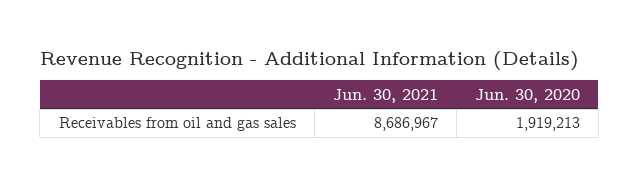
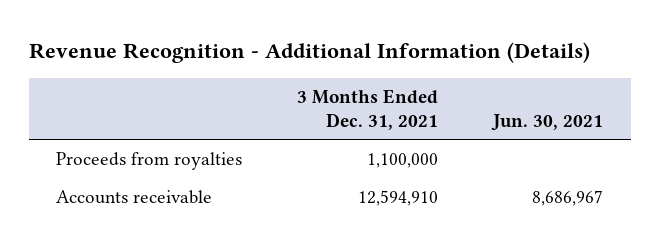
- | Jun. 30, 2021 | Jun. 30, 2020
+ | 3 Months Ended Dec. 31, 2021 | Jun. 30, 2021
- Receivables from oil and gas sales | 8,686,967 | 1,919,213
+ Proceeds from royalties | 1,100,000 |
+ Accounts receivable | 12,594,910 | 8,686,967

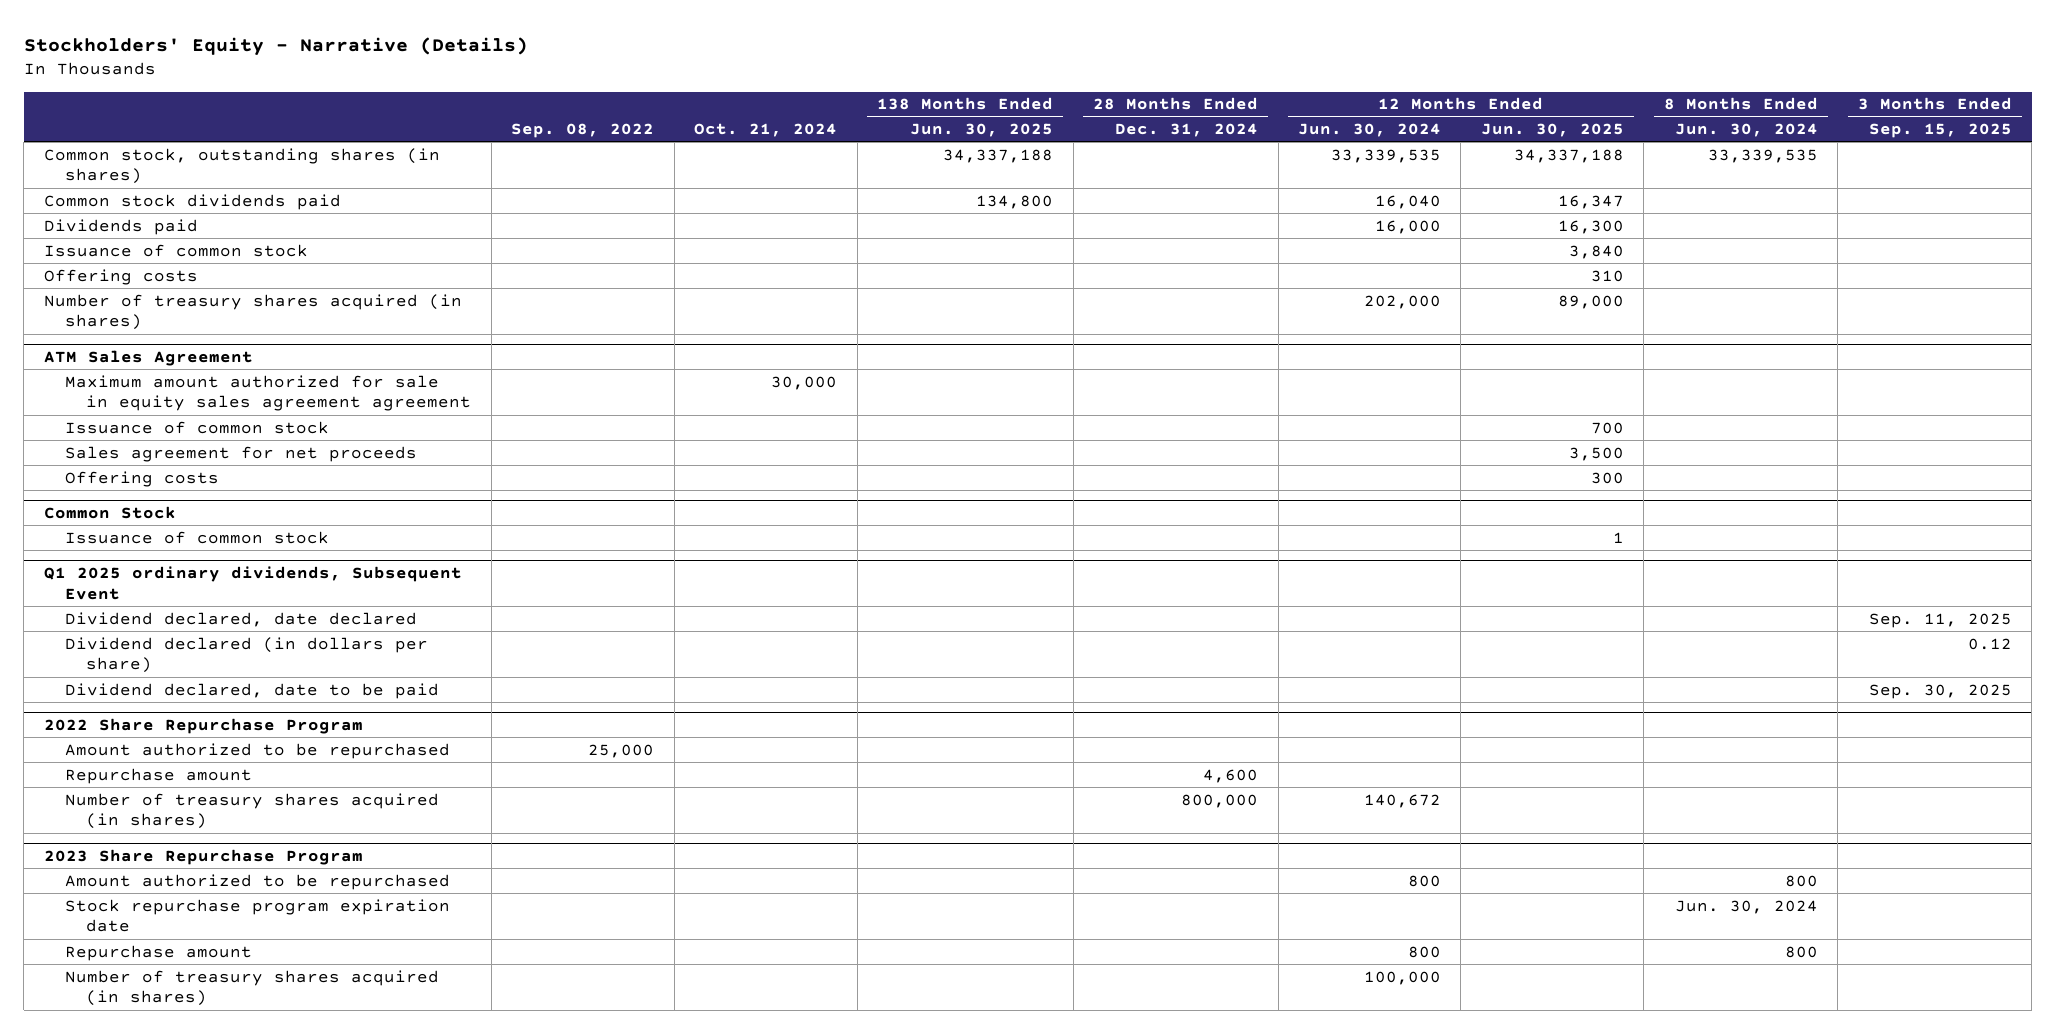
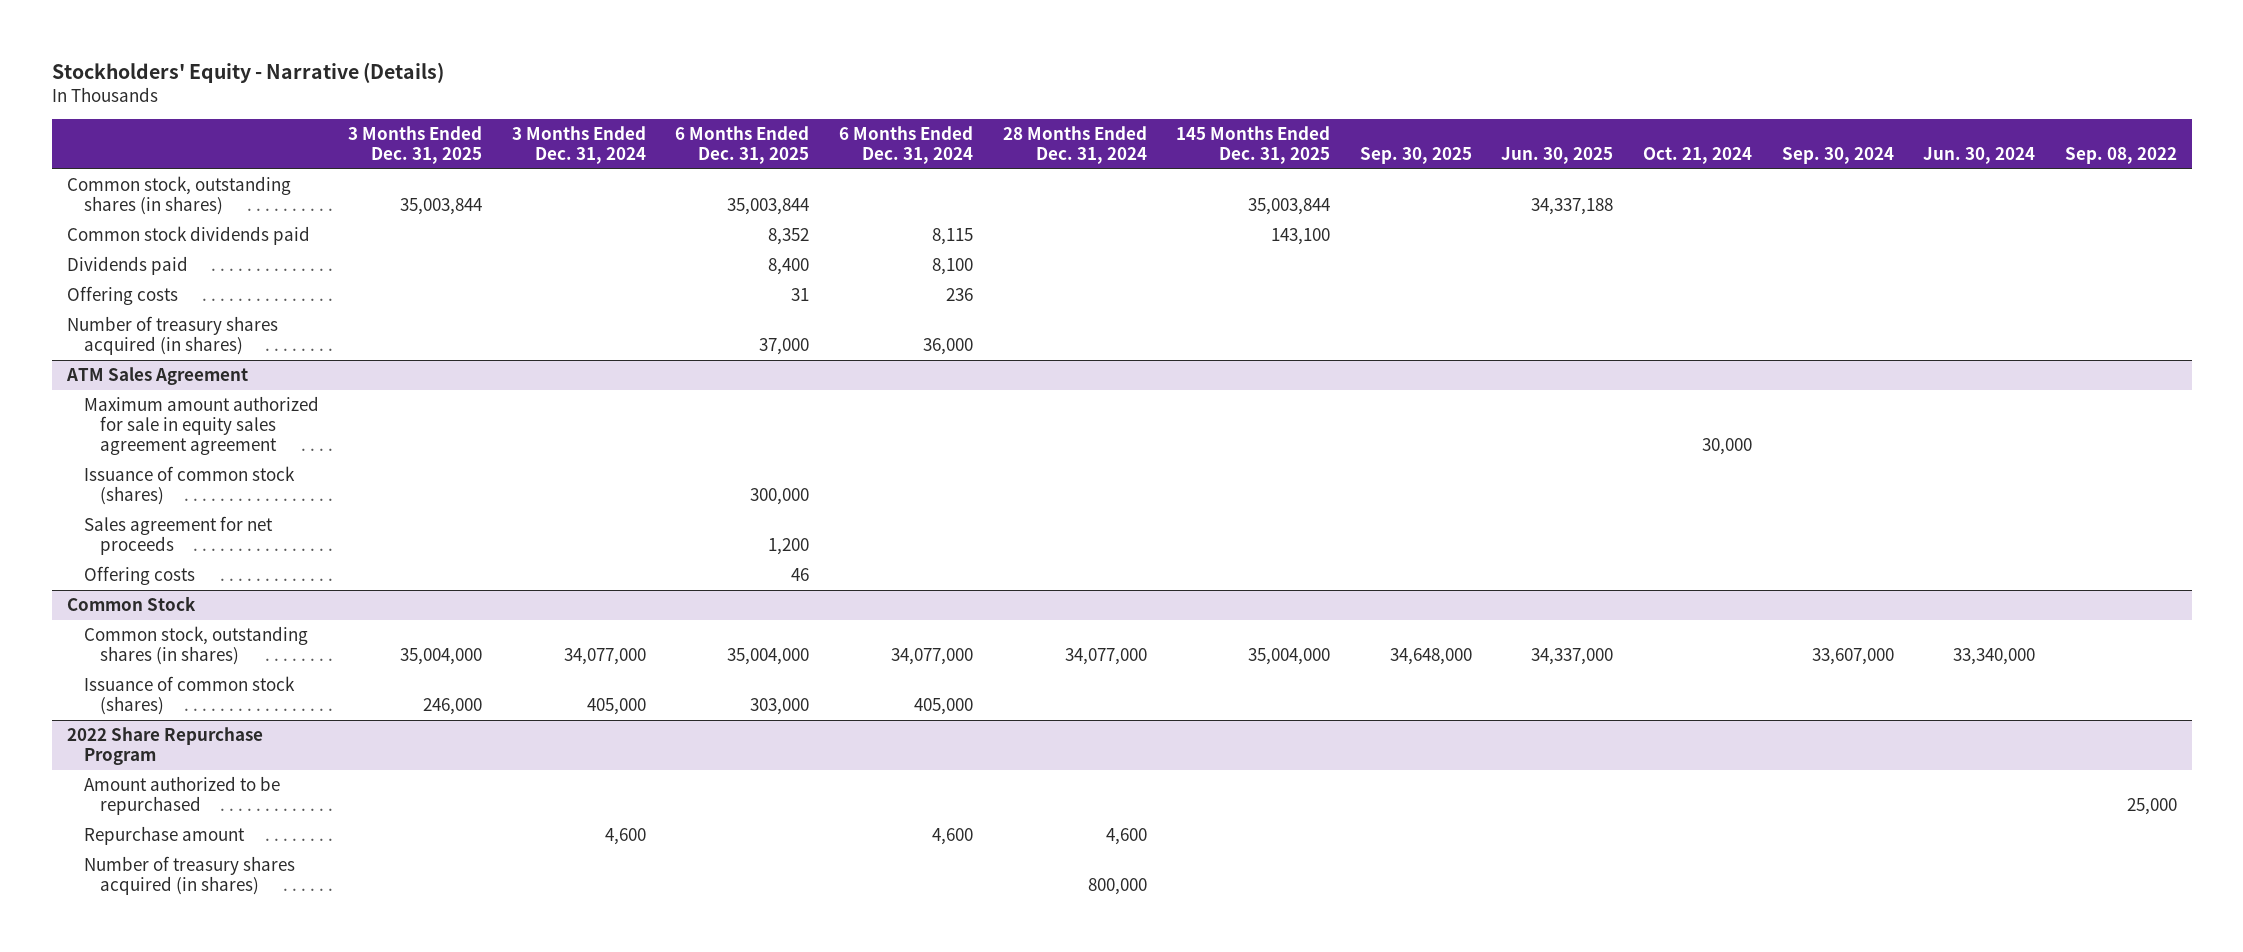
- | Sep. 08, 2022 | Oct. 21, 2024 | 138 Months Ended Jun. 30, 2025 | 28 Months Ended Dec. 31, 2024 | 12 Months Ended Jun. 30, 2024 | 12 Months Ended Jun. 30, 2025 | 8 Months Ended Jun. 30, 2024 | 3 Months Ended Sep. 15, 2025
+ | 3 Months Ended Dec. 31, 2025 | 3 Months Ended Dec. 31, 2024 | 6 Months Ended Dec. 31, 2025 | 6 Months Ended Dec. 31, 2024 | 28 Months Ended Dec. 31, 2024 | 145 Months Ended Dec. 31, 2025 | Sep. 30, 2025 | Jun. 30, 2025 | Oct. 21, 2024 | Sep. 30, 2024 | Jun. 30, 2024 | Sep. 08, 2022
- Issuance of common stock | | | | | | 3,840 | |
@ ATM Sales Agreement
- Issuance of common stock | | | | | | 700 | |
+ Issuance of common stock (shares) | | | 300,000 | | | | | | | | |
@ Common Stock
- Issuance of common stock | | | | | | 1 | |
- Q1 2025 ordinary dividends, Subsequent Event
- Dividend declared, date declared | | | | | | | | Sep. 11, 2025
- Dividend declared (in dollars per share) | | | | | | | | 0.12
- Dividend declared, date to be paid | | | | | | | | Sep. 30, 2025
@ Common Stock
+ Common stock, outstanding shares (in shares) | 35,004,000 | 34,077,000 | 35,004,000 | 34,077,000 | 34,077,000 | 35,004,000 | 34,648,000 | 34,337,000 | | 33,607,000 | 33,340,000 |
+ Issuance of common stock (shares) | 246,000 | 405,000 | 303,000 | 405,000 | | | | | | | |
- 2023 Share Repurchase Program
- Amount authorized to be repurchased | | | | | 800 | | 800 |
- Stock repurchase program expiration date | | | | | | | Jun. 30, 2024 |
- Repurchase amount | | | | | 800 | | 800 |
- Number of treasury shares acquired (in shares) | | | | | 100,000 | | |

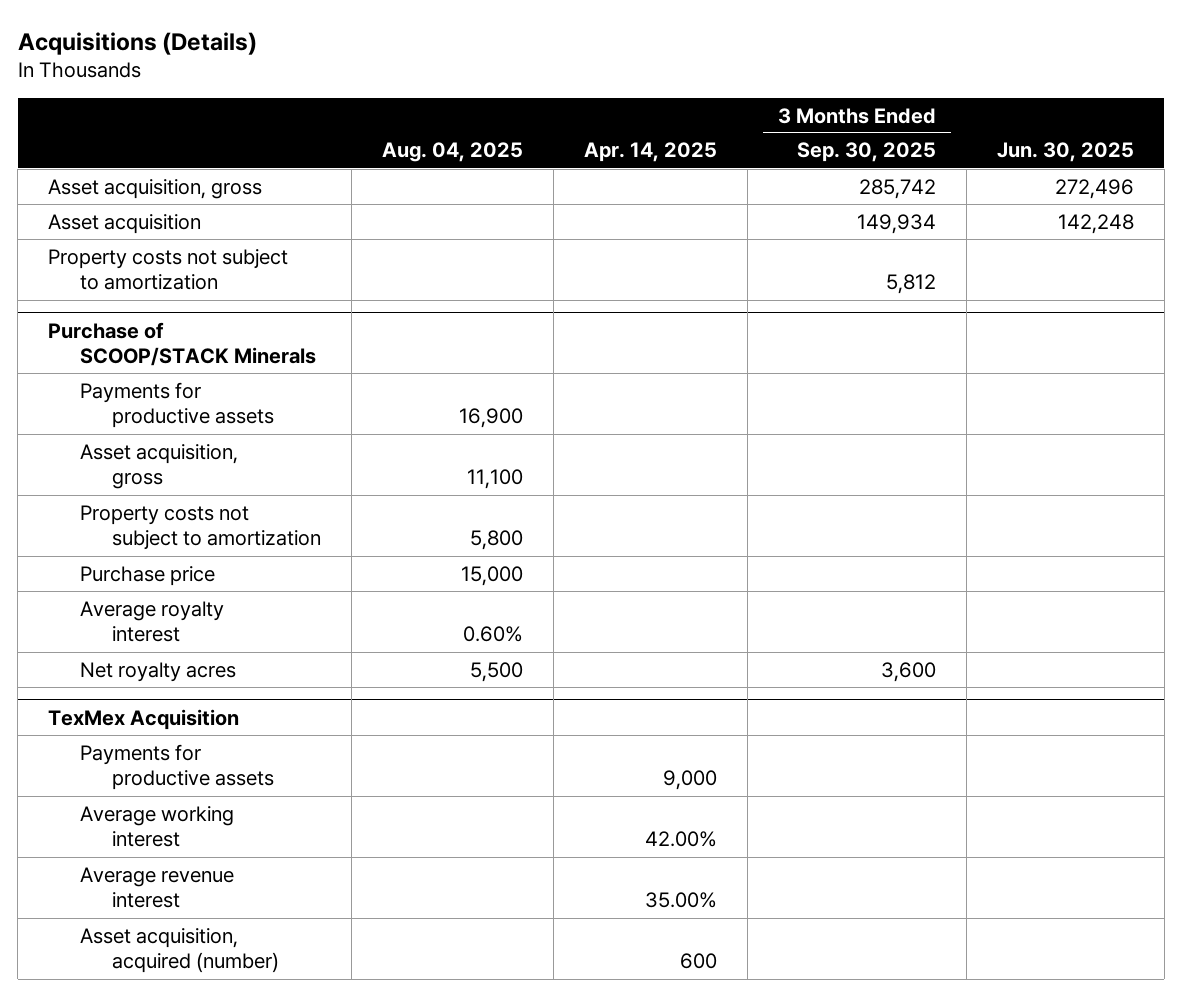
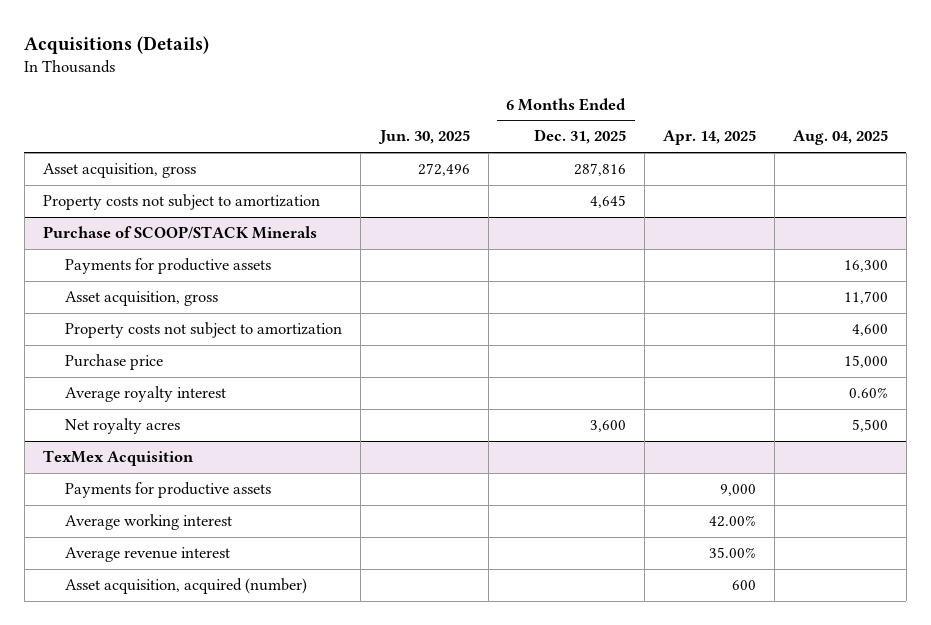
- | Aug. 04, 2025 | Apr. 14, 2025 | 3 Months Ended Sep. 30, 2025 | Jun. 30, 2025
+ | Jun. 30, 2025 | 6 Months Ended Dec. 31, 2025 | Apr. 14, 2025 | Aug. 04, 2025
- Asset acquisition | | | 149,934 | 142,248
@ Purchase of SCOOP/STACK Minerals
- Payments for productive assets | 16,900 | | |
- Asset acquisition, gross | 11,100 | | |
- Property costs not subject to amortization | 5,800 | | |
+ Payments for productive assets | | | | 16,300
+ Asset acquisition, gross | | | | 11,700
+ Property costs not subject to amortization | | | | 4,600

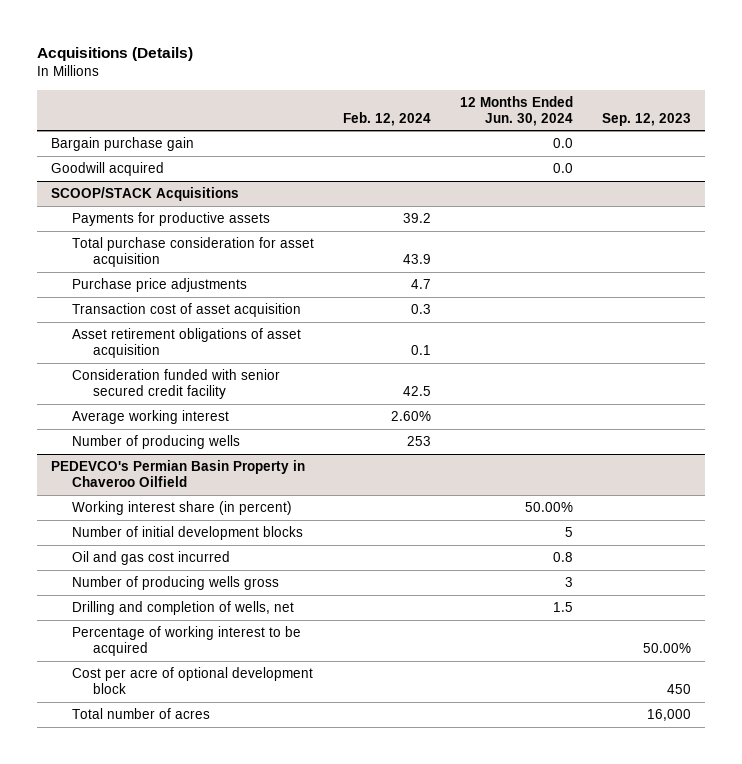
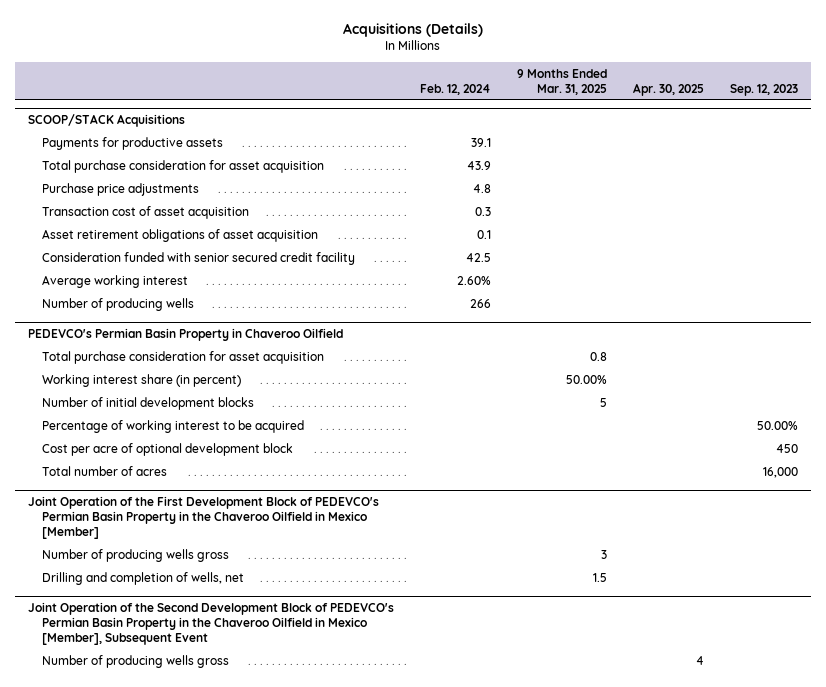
- | Feb. 12, 2024 | 12 Months Ended Jun. 30, 2024 | Sep. 12, 2023
+ | Feb. 12, 2024 | 9 Months Ended Mar. 31, 2025 | Apr. 30, 2025 | Sep. 12, 2023
- Bargain purchase gain | | 0.0 |
- Goodwill acquired | | 0.0 |
@ SCOOP/STACK Acquisitions
- Payments for productive assets | 39.2 | |
+ Payments for productive assets | 39.1 | | |
- Purchase price adjustments | 4.7 | |
+ Purchase price adjustments | 4.8 | | |
- Number of producing wells | 253 | |
+ Number of producing wells | 266 | | |
@ PEDEVCO's Permian Basin Property in Chaveroo Oilfield
+ Total purchase consideration for asset acquisition | | 0.8 | |
- Oil and gas cost incurred | | 0.8 |
- Number of producing wells gross | | 3 |
- Drilling and completion of wells, net | | 1.5 |
+ Joint Operation of the First Development Block of PEDEVCO's Permian Basin Property in the Chaveroo Oilfield in Mexico [Member]
+ Number of producing wells gross | | 3 | |
+ Drilling and completion of wells, net | | 1.5 | |
+ Joint Operation of the Second Development Block of PEDEVCO's Permian Basin Property in the Chaveroo Oilfield in Mexico [Member], Subsequent Event
+ Number of producing wells gross | | | 4 |

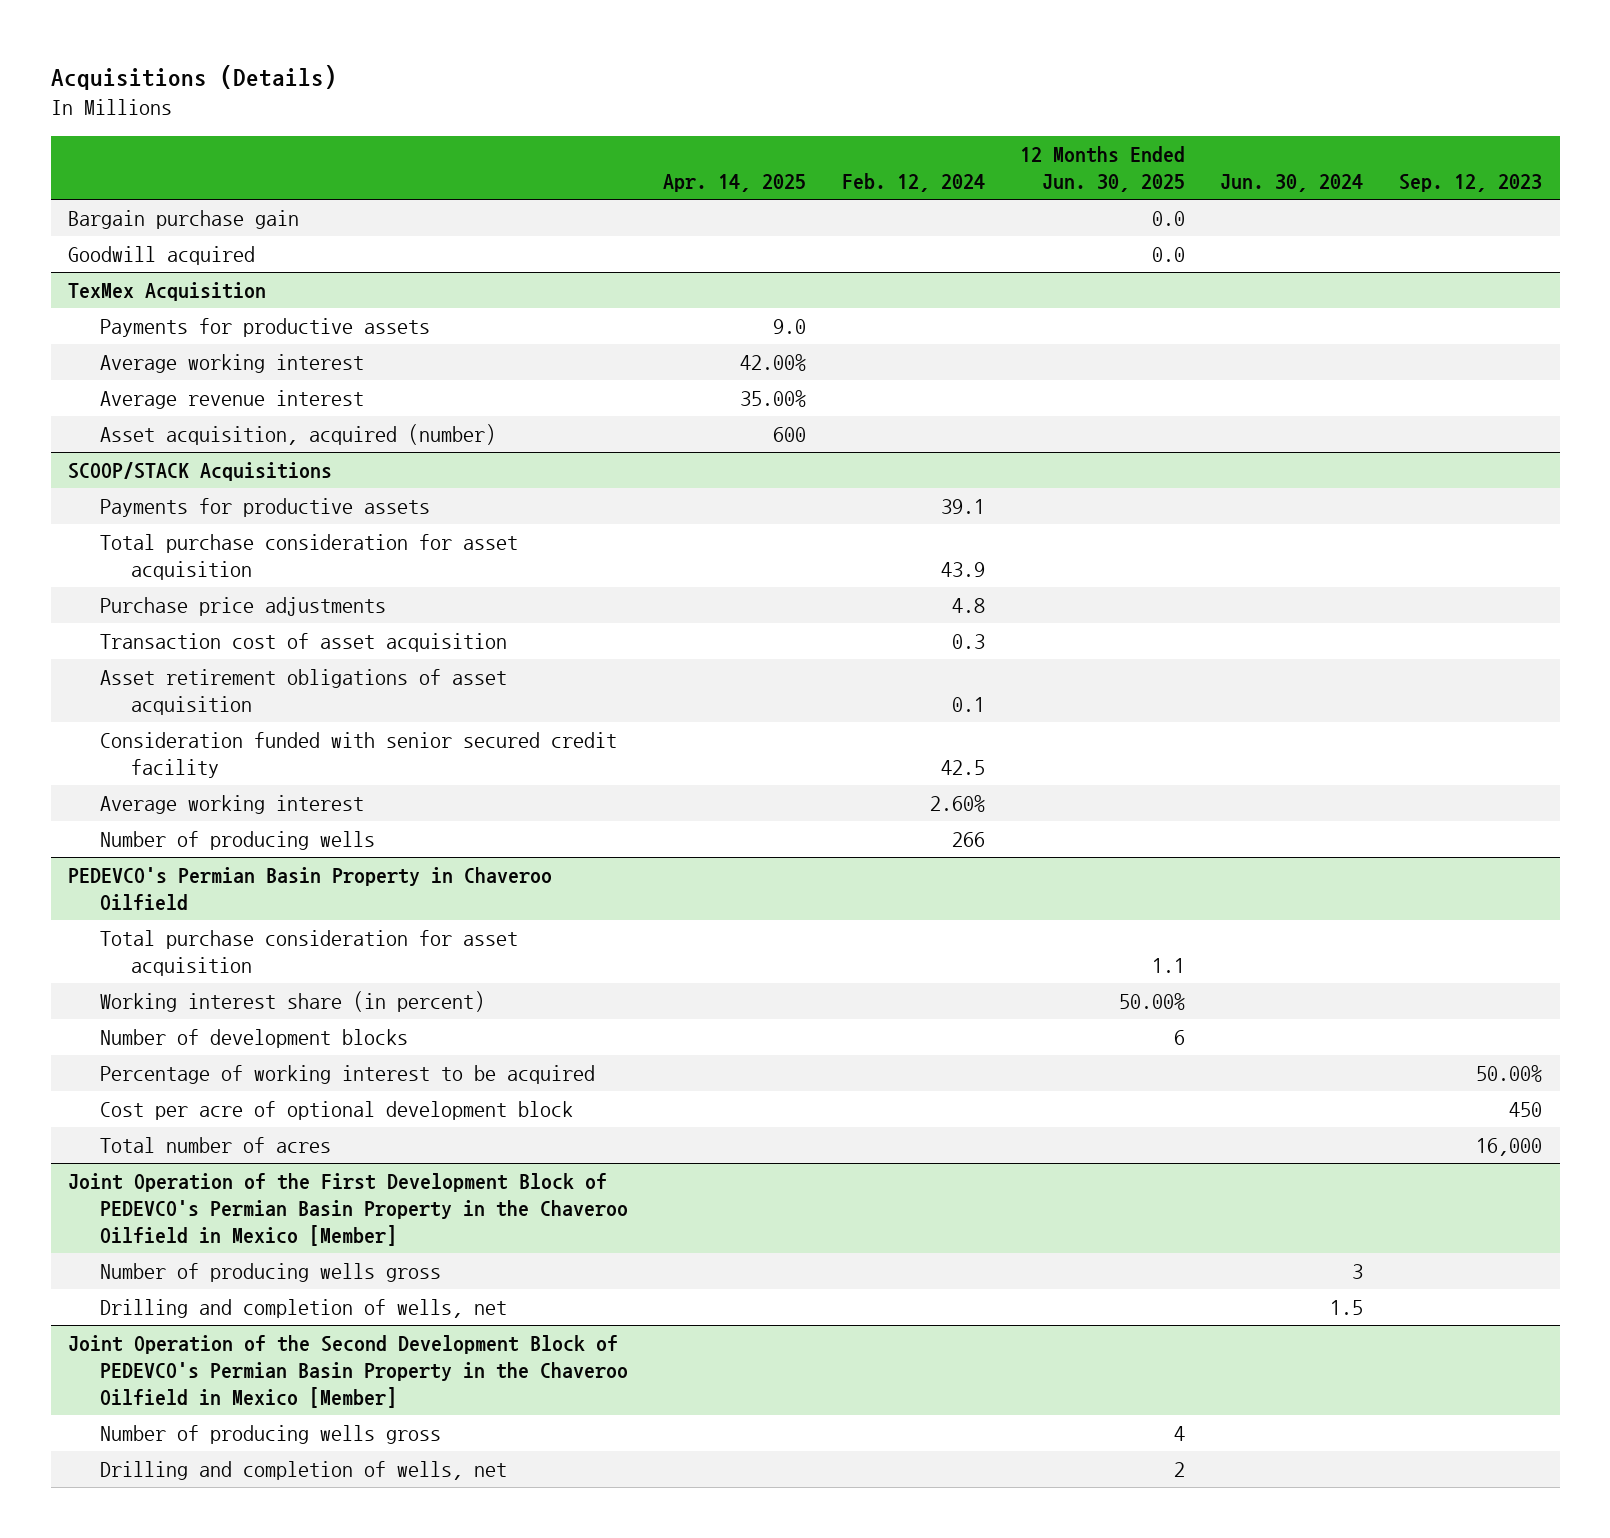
- | Feb. 12, 2024 | 9 Months Ended Mar. 31, 2025 | Apr. 30, 2025 | Sep. 12, 2023
+ | Apr. 14, 2025 | Feb. 12, 2024 | 12 Months Ended Jun. 30, 2025 | Jun. 30, 2024 | Sep. 12, 2023
+ Bargain purchase gain | | | 0.0 | |
+ Goodwill acquired | | | 0.0 | |
+ TexMex Acquisition
+ Payments for productive assets | 9.0 | | | |
+ Average working interest | 42.00% | | | |
+ Average revenue interest | 35.00% | | | |
+ Asset acquisition, acquired (number) | 600 | | | |
@ PEDEVCO's Permian Basin Property in Chaveroo Oilfield
- Number of initial development blocks | | 5 | |
+ Number of development blocks | | | 6 | |
- Joint Operation of the Second Development Block of PEDEVCO's Permian Basin Property in the Chaveroo Oilfield in Mexico [Member], Subsequent Event
+ Joint Operation of the Second Development Block of PEDEVCO's Permian Basin Property in the Chaveroo Oilfield in Mexico [Member]
+ Drilling and completion of wells, net | | | 2 | |

